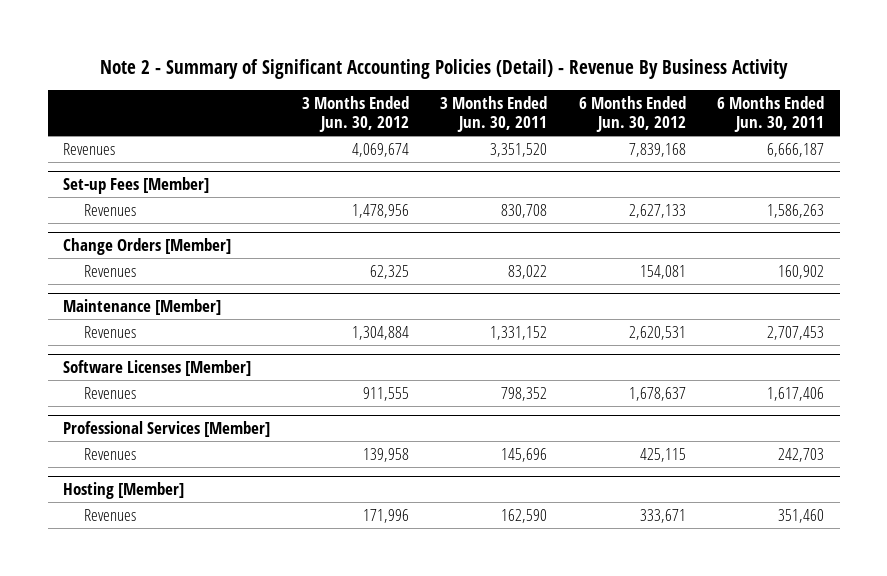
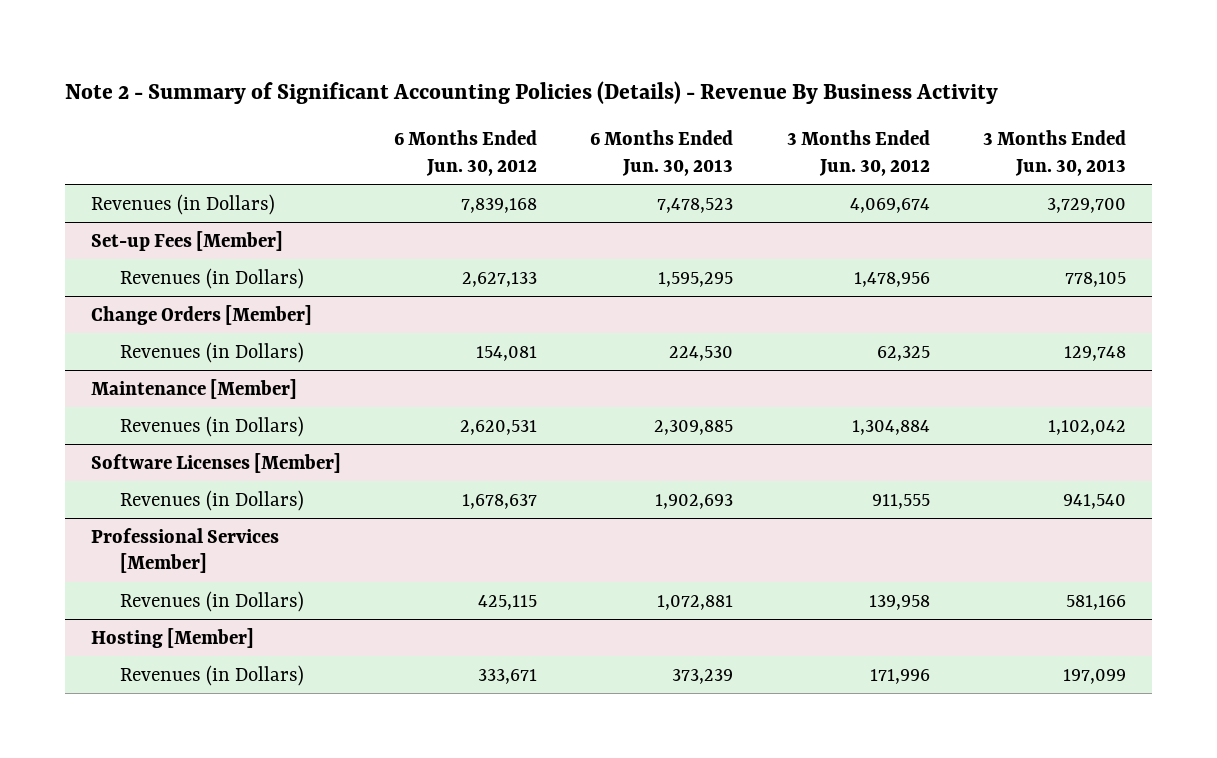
- Note 2 - Summary of Significant Accounting Policies (Detail) - Revenue By Business Activity
+ Note 2 - Summary of Significant Accounting Policies (Details) - Revenue By Business Activity
- | 3 Months Ended Jun. 30, 2012 | 3 Months Ended Jun. 30, 2011 | 6 Months Ended Jun. 30, 2012 | 6 Months Ended Jun. 30, 2011
+ | 6 Months Ended Jun. 30, 2012 | 6 Months Ended Jun. 30, 2013 | 3 Months Ended Jun. 30, 2012 | 3 Months Ended Jun. 30, 2013
- Revenues | 4,069,674 | 3,351,520 | 7,839,168 | 6,666,187
+ Revenues (in Dollars) | 7,839,168 | 7,478,523 | 4,069,674 | 3,729,700
@ Set-up Fees [Member]
- Revenues | 1,478,956 | 830,708 | 2,627,133 | 1,586,263
+ Revenues (in Dollars) | 2,627,133 | 1,595,295 | 1,478,956 | 778,105
@ Change Orders [Member]
- Revenues | 62,325 | 83,022 | 154,081 | 160,902
+ Revenues (in Dollars) | 154,081 | 224,530 | 62,325 | 129,748
@ Maintenance [Member]
- Revenues | 1,304,884 | 1,331,152 | 2,620,531 | 2,707,453
+ Revenues (in Dollars) | 2,620,531 | 2,309,885 | 1,304,884 | 1,102,042
@ Software Licenses [Member]
- Revenues | 911,555 | 798,352 | 1,678,637 | 1,617,406
+ Revenues (in Dollars) | 1,678,637 | 1,902,693 | 911,555 | 941,540
@ Professional Services [Member]
- Revenues | 139,958 | 145,696 | 425,115 | 242,703
+ Revenues (in Dollars) | 425,115 | 1,072,881 | 139,958 | 581,166
@ Hosting [Member]
- Revenues | 171,996 | 162,590 | 333,671 | 351,460
+ Revenues (in Dollars) | 333,671 | 373,239 | 171,996 | 197,099

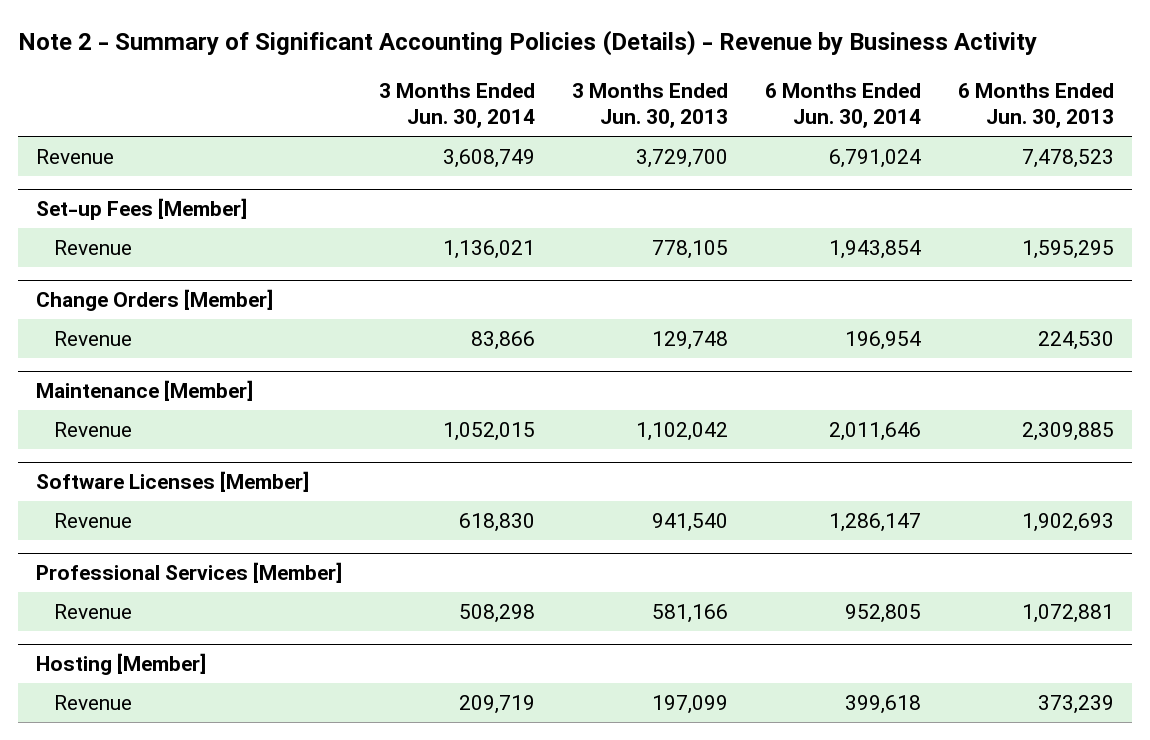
- Note 2 - Summary of Significant Accounting Policies (Details) - Revenue By Business Activity
+ Note 2 - Summary of Significant Accounting Policies (Details) - Revenue by Business Activity
- | 6 Months Ended Jun. 30, 2012 | 6 Months Ended Jun. 30, 2013 | 3 Months Ended Jun. 30, 2012 | 3 Months Ended Jun. 30, 2013
+ | 3 Months Ended Jun. 30, 2014 | 3 Months Ended Jun. 30, 2013 | 6 Months Ended Jun. 30, 2014 | 6 Months Ended Jun. 30, 2013
- Revenues (in Dollars) | 7,839,168 | 7,478,523 | 4,069,674 | 3,729,700
+ Revenue | 3,608,749 | 3,729,700 | 6,791,024 | 7,478,523
@ Set-up Fees [Member]
- Revenues (in Dollars) | 2,627,133 | 1,595,295 | 1,478,956 | 778,105
+ Revenue | 1,136,021 | 778,105 | 1,943,854 | 1,595,295
@ Change Orders [Member]
- Revenues (in Dollars) | 154,081 | 224,530 | 62,325 | 129,748
+ Revenue | 83,866 | 129,748 | 196,954 | 224,530
@ Maintenance [Member]
- Revenues (in Dollars) | 2,620,531 | 2,309,885 | 1,304,884 | 1,102,042
+ Revenue | 1,052,015 | 1,102,042 | 2,011,646 | 2,309,885
@ Software Licenses [Member]
- Revenues (in Dollars) | 1,678,637 | 1,902,693 | 911,555 | 941,540
+ Revenue | 618,830 | 941,540 | 1,286,147 | 1,902,693
@ Professional Services [Member]
- Revenues (in Dollars) | 425,115 | 1,072,881 | 139,958 | 581,166
+ Revenue | 508,298 | 581,166 | 952,805 | 1,072,881
@ Hosting [Member]
- Revenues (in Dollars) | 333,671 | 373,239 | 171,996 | 197,099
+ Revenue | 209,719 | 197,099 | 399,618 | 373,239

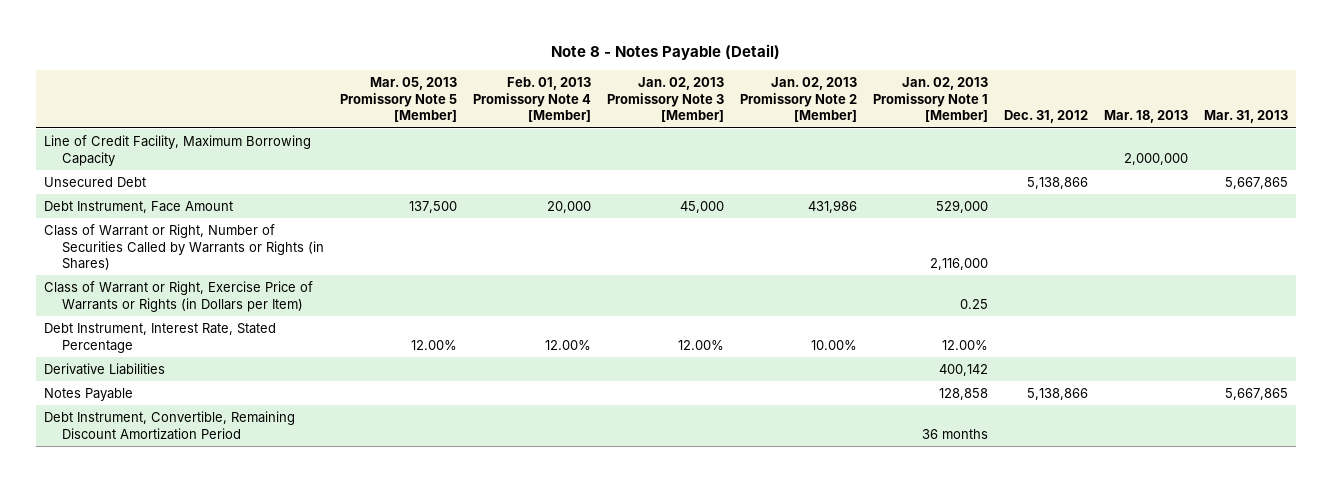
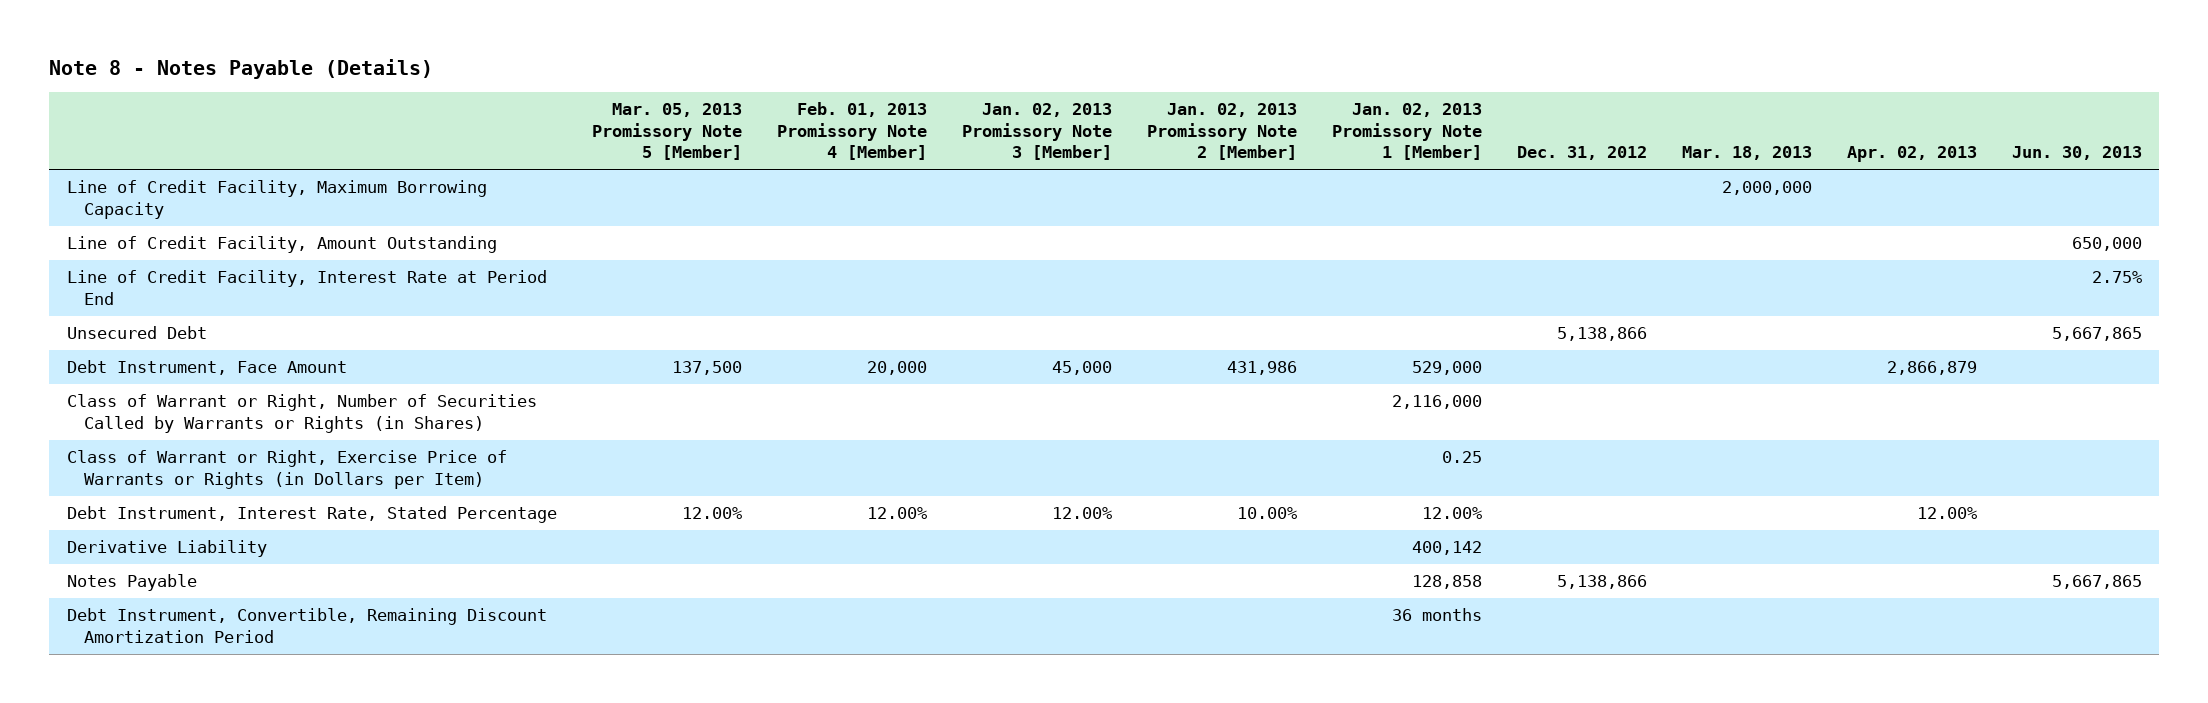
- Note 8 - Notes Payable (Detail)
+ Note 8 - Notes Payable (Details)
- | Mar. 05, 2013 Promissory Note 5 [Member] | Feb. 01, 2013 Promissory Note 4 [Member] | Jan. 02, 2013 Promissory Note 3 [Member] | Jan. 02, 2013 Promissory Note 2 [Member] | Jan. 02, 2013 Promissory Note 1 [Member] | Dec. 31, 2012 | Mar. 18, 2013 | Mar. 31, 2013
+ | Mar. 05, 2013 Promissory Note 5 [Member] | Feb. 01, 2013 Promissory Note 4 [Member] | Jan. 02, 2013 Promissory Note 3 [Member] | Jan. 02, 2013 Promissory Note 2 [Member] | Jan. 02, 2013 Promissory Note 1 [Member] | Dec. 31, 2012 | Mar. 18, 2013 | Apr. 02, 2013 | Jun. 30, 2013
+ Line of Credit Facility, Amount Outstanding | | | | | | | | | 650,000
+ Line of Credit Facility, Interest Rate at Period End | | | | | | | | | 2.75%
- Derivative Liabilities | | | | | 400,142 | | |
+ Derivative Liability | | | | | 400,142 | | | |

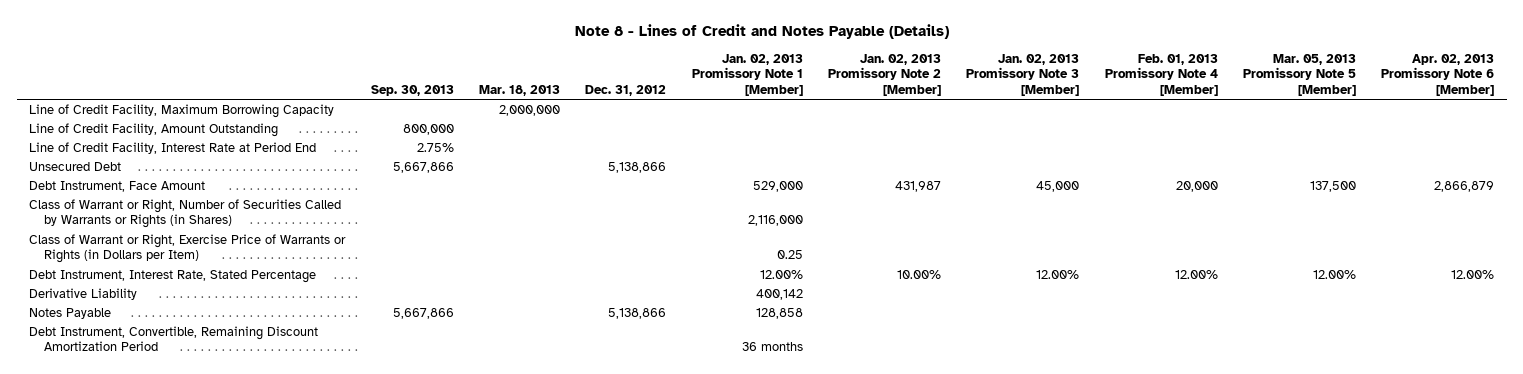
- Note 8 - Notes Payable (Details)
+ Note 8 - Lines of Credit and Notes Payable (Details)
- | Mar. 05, 2013 Promissory Note 5 [Member] | Feb. 01, 2013 Promissory Note 4 [Member] | Jan. 02, 2013 Promissory Note 3 [Member] | Jan. 02, 2013 Promissory Note 2 [Member] | Jan. 02, 2013 Promissory Note 1 [Member] | Dec. 31, 2012 | Mar. 18, 2013 | Apr. 02, 2013 | Jun. 30, 2013
+ | Sep. 30, 2013 | Mar. 18, 2013 | Dec. 31, 2012 | Jan. 02, 2013 Promissory Note 1 [Member] | Jan. 02, 2013 Promissory Note 2 [Member] | Jan. 02, 2013 Promissory Note 3 [Member] | Feb. 01, 2013 Promissory Note 4 [Member] | Mar. 05, 2013 Promissory Note 5 [Member] | Apr. 02, 2013 Promissory Note 6 [Member]
- Debt Instrument, Face Amount | 137,500 | 20,000 | 45,000 | 431,986 | 529,000 | | | 2,866,879 |
+ Debt Instrument, Face Amount | | | | 529,000 | 431,987 | 45,000 | 20,000 | 137,500 | 2,866,879

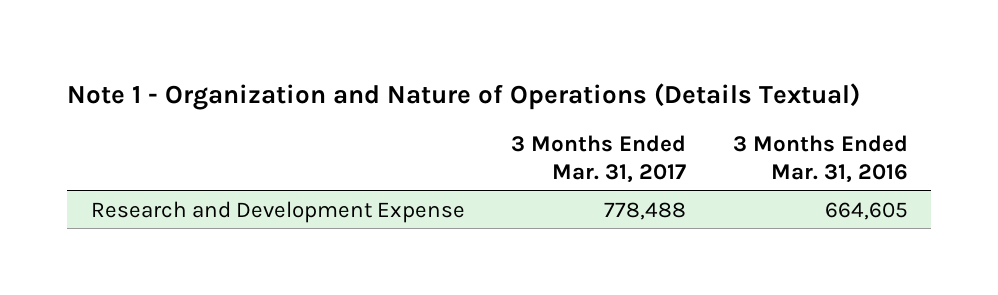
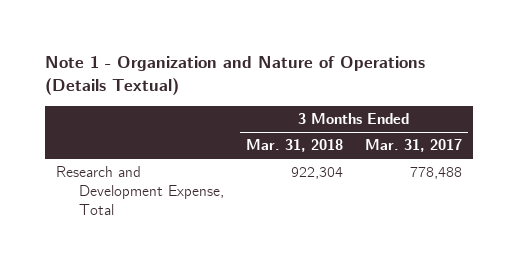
- | 3 Months Ended Mar. 31, 2017 | 3 Months Ended Mar. 31, 2016
+ | 3 Months Ended Mar. 31, 2018 | 3 Months Ended Mar. 31, 2017
- Research and Development Expense | 778,488 | 664,605
+ Research and Development Expense, Total | 922,304 | 778,488

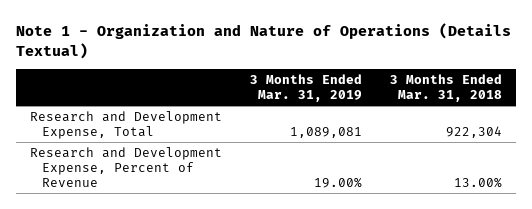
- | 3 Months Ended Mar. 31, 2018 | 3 Months Ended Mar. 31, 2017
+ | 3 Months Ended Mar. 31, 2019 | 3 Months Ended Mar. 31, 2018
+ Research and Development Expense, Percent of Revenue | 19.00% | 13.00%

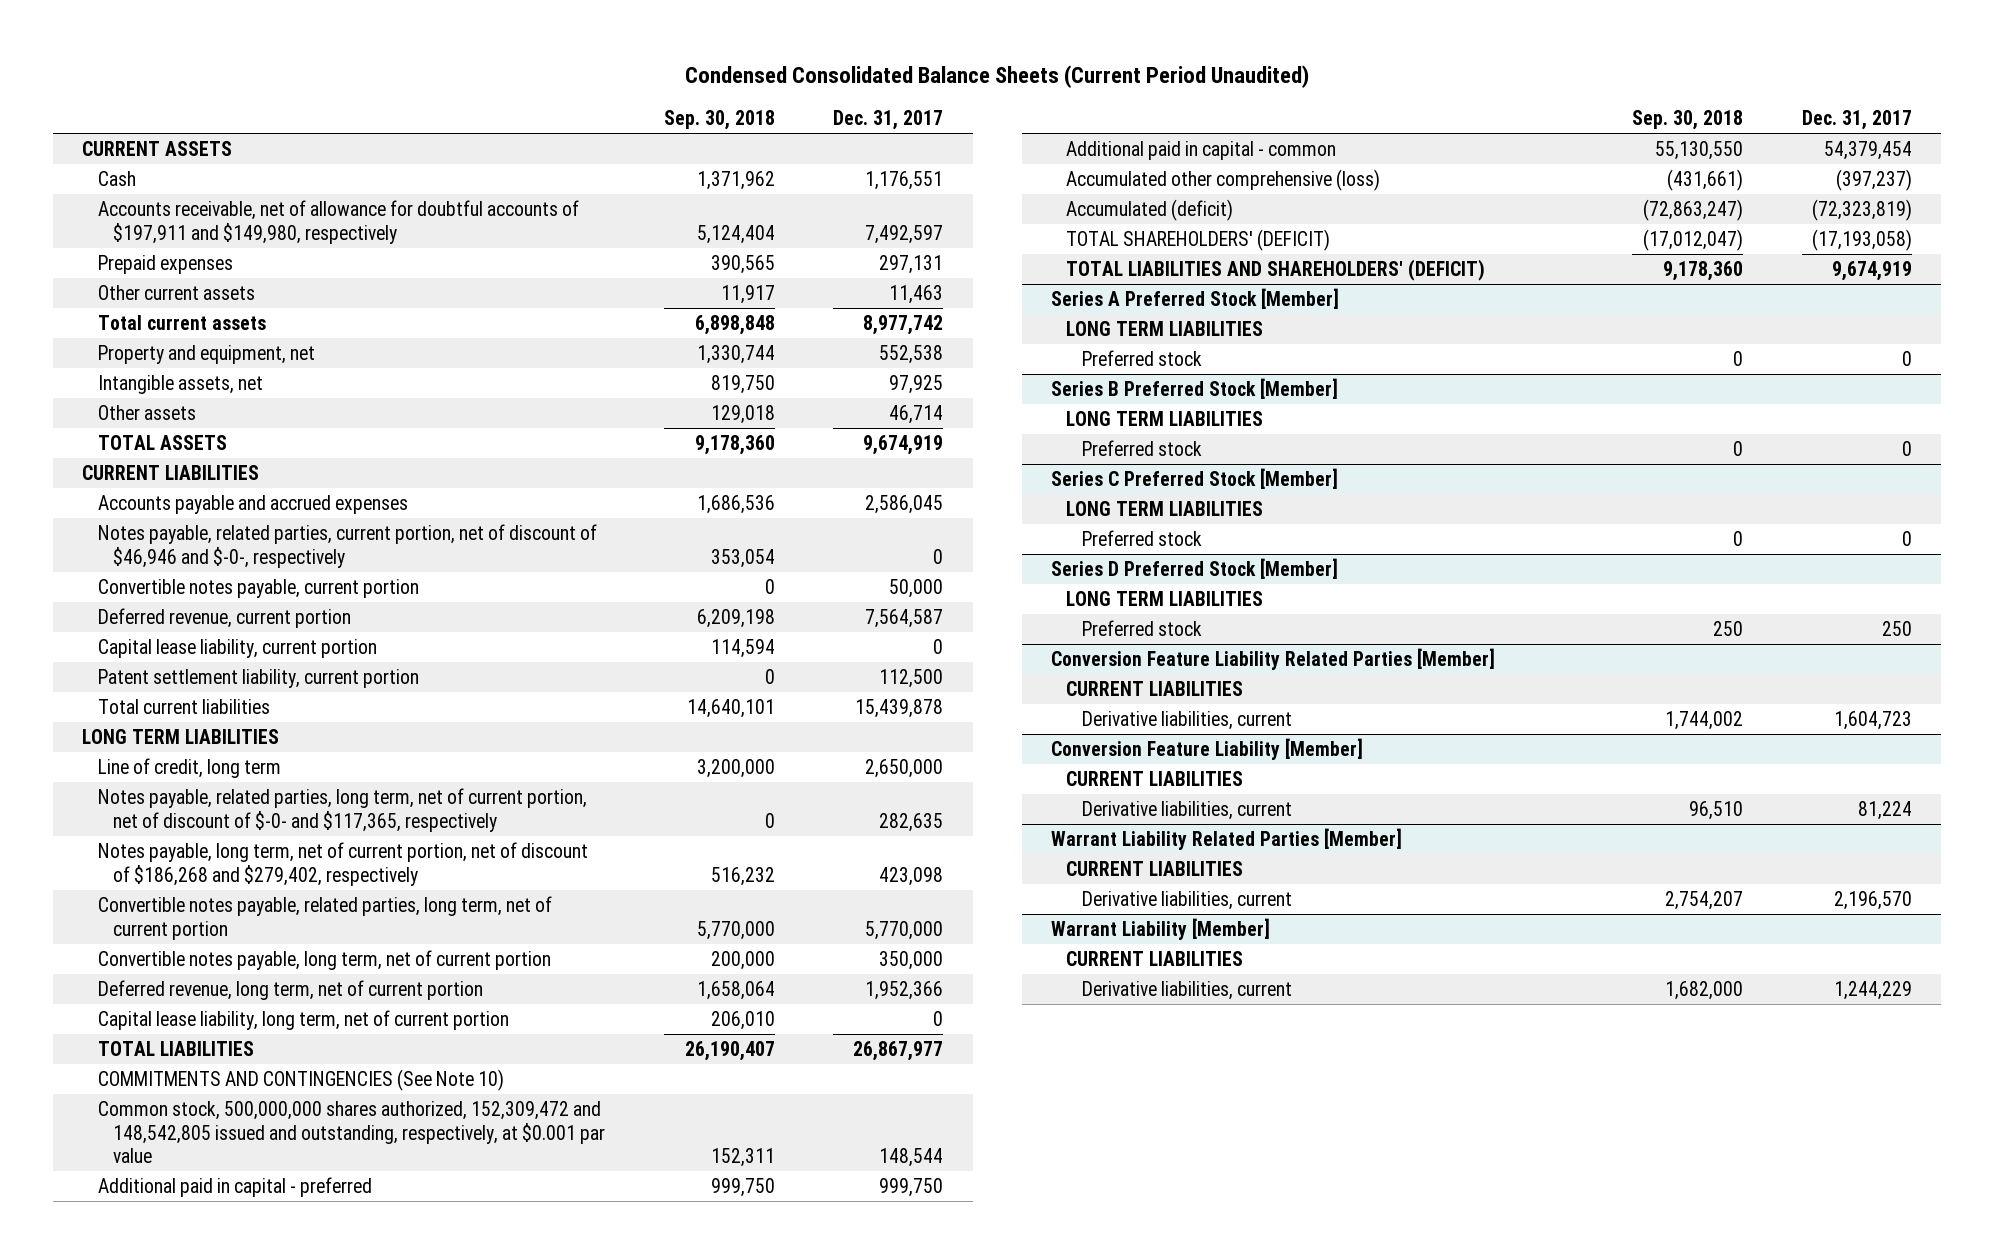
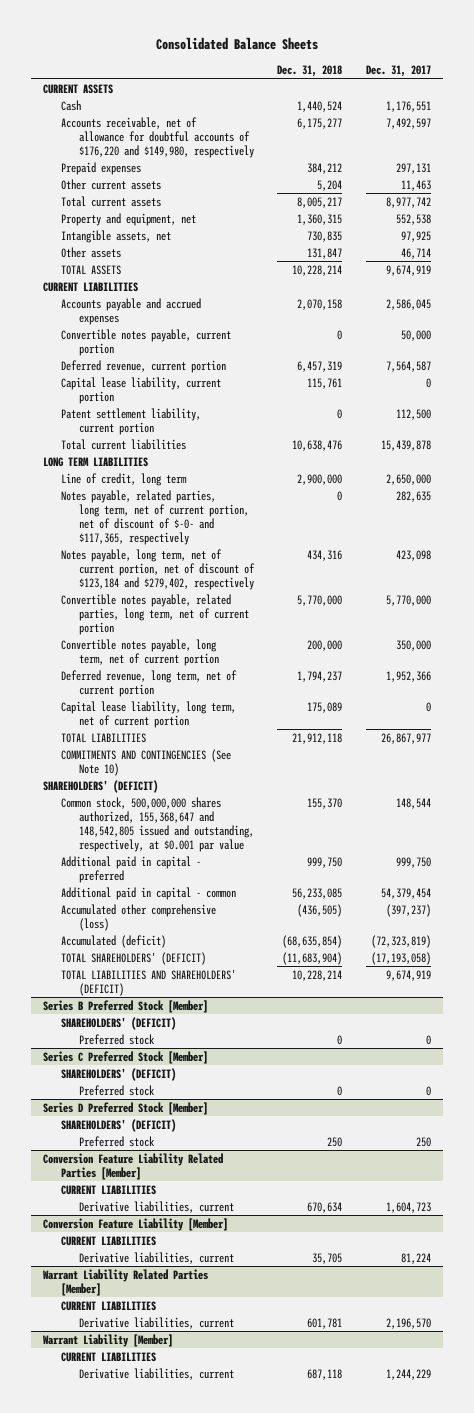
- Condensed Consolidated Balance Sheets (Current Period Unaudited)
+ Consolidated Balance Sheets
- | Sep. 30, 2018 | Dec. 31, 2017
+ | Dec. 31, 2018 | Dec. 31, 2017
- Accounts receivable, net of allowance for doubtful accounts of $197,911 and $149,980, respectively | 5,124,404 | 7,492,597
+ Accounts receivable, net of allowance for doubtful accounts of $176,220 and $149,980, respectively | 6,175,277 | 7,492,597
- Notes payable, related parties, current portion, net of discount of $46,946 and $-0-, respectively | 353,054 | 0
- Notes payable, long term, net of current portion, net of discount of $186,268 and $279,402, respectively | 516,232 | 423,098
+ Notes payable, long term, net of current portion, net of discount of $123,184 and $279,402, respectively | 434,316 | 423,098
- Common stock, 500,000,000 shares authorized, 152,309,472 and 148,542,805 issued and outstanding, respectively, at $0.001 par value | 152,311 | 148,544
+ SHAREHOLDERS' (DEFICIT)
+ Common stock, 500,000,000 shares authorized, 155,368,647 and 148,542,805 issued and outstanding, respectively, at $0.001 par value | 155,370 | 148,544
- Series A Preferred Stock [Member]
- LONG TERM LIABILITIES
- Preferred stock | 0 | 0
@ Series B Preferred Stock [Member]
- LONG TERM LIABILITIES
+ SHAREHOLDERS' (DEFICIT)
@ Series C Preferred Stock [Member]
- LONG TERM LIABILITIES
+ SHAREHOLDERS' (DEFICIT)
@ Series D Preferred Stock [Member]
- LONG TERM LIABILITIES
+ SHAREHOLDERS' (DEFICIT)

